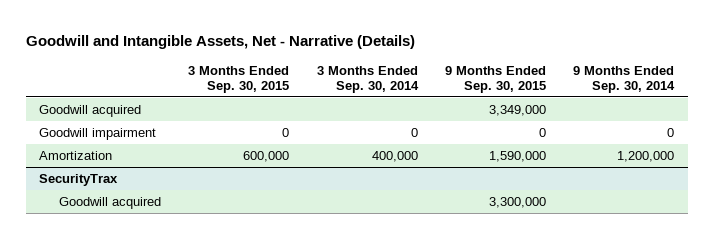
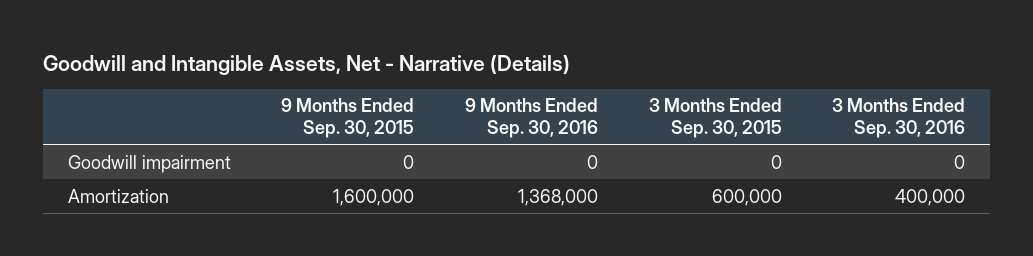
- | 3 Months Ended Sep. 30, 2015 | 3 Months Ended Sep. 30, 2014 | 9 Months Ended Sep. 30, 2015 | 9 Months Ended Sep. 30, 2014
+ | 9 Months Ended Sep. 30, 2015 | 9 Months Ended Sep. 30, 2016 | 3 Months Ended Sep. 30, 2015 | 3 Months Ended Sep. 30, 2016
- Goodwill acquired | | | 3,349,000 |
- Amortization | 600,000 | 400,000 | 1,590,000 | 1,200,000
- SecurityTrax
- Goodwill acquired | | | 3,300,000 |
+ Amortization | 1,600,000 | 1,368,000 | 600,000 | 400,000

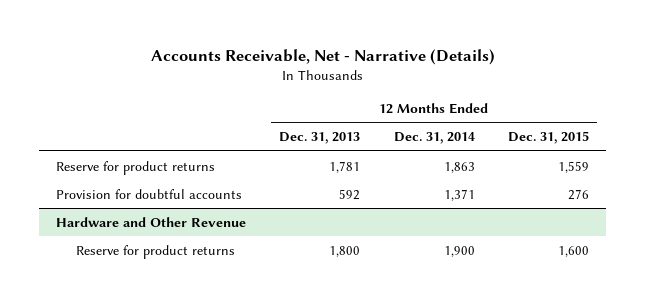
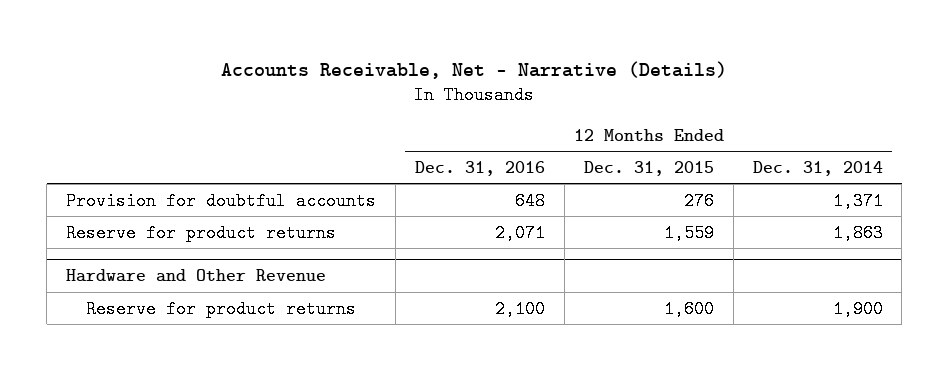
- | 12 Months Ended Dec. 31, 2013 | 12 Months Ended Dec. 31, 2014 | 12 Months Ended Dec. 31, 2015
+ | 12 Months Ended Dec. 31, 2016 | 12 Months Ended Dec. 31, 2015 | 12 Months Ended Dec. 31, 2014
moved down: Reserve for product returns | 2,071 | 1,559 | 1,863

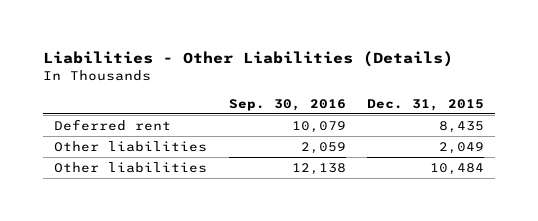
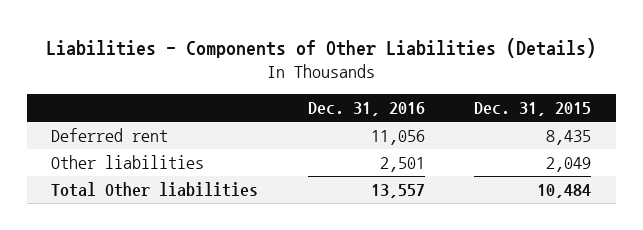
- Liabilities - Other Liabilities (Details)
+ Liabilities - Components of Other Liabilities (Details)
- | Sep. 30, 2016 | Dec. 31, 2015
+ | Dec. 31, 2016 | Dec. 31, 2015
- Other liabilities | 12,138 | 10,484
+ Total Other liabilities | 13,557 | 10,484

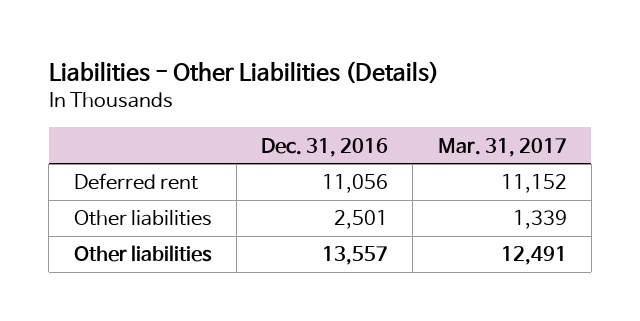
- Liabilities - Components of Other Liabilities (Details)
+ Liabilities - Other Liabilities (Details)
- | Dec. 31, 2016 | Dec. 31, 2015
+ | Dec. 31, 2016 | Mar. 31, 2017
- Total Other liabilities | 13,557 | 10,484
+ Other liabilities | 13,557 | 12,491

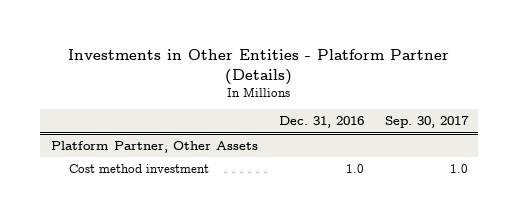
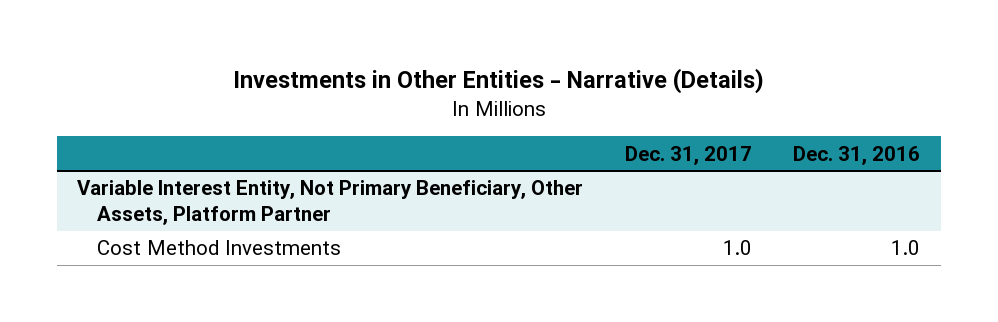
- Investments in Other Entities - Platform Partner (Details)
+ Investments in Other Entities - Narrative (Details)
- | Dec. 31, 2016 | Sep. 30, 2017
+ | Dec. 31, 2017 | Dec. 31, 2016
- Platform Partner, Other Assets
- Cost method investment | 1.0 | 1.0
+ Variable Interest Entity, Not Primary Beneficiary, Other Assets, Platform Partner
+ Cost Method Investments | 1.0 | 1.0

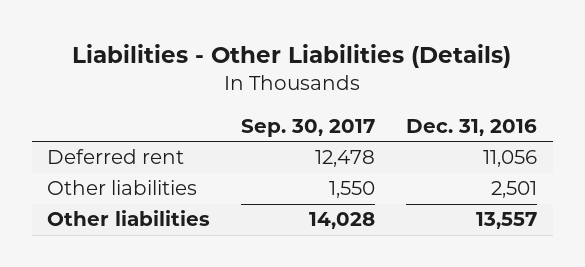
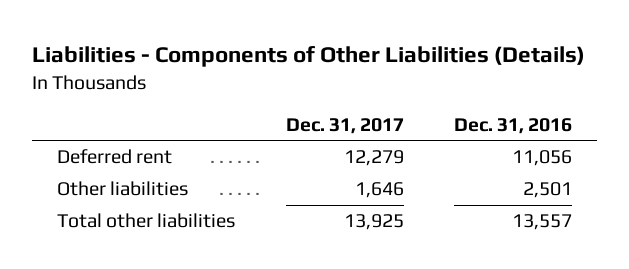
- Liabilities - Other Liabilities (Details)
+ Liabilities - Components of Other Liabilities (Details)
- | Sep. 30, 2017 | Dec. 31, 2016
+ | Dec. 31, 2017 | Dec. 31, 2016
- Other liabilities | 14,028 | 13,557
+ Total other liabilities | 13,925 | 13,557

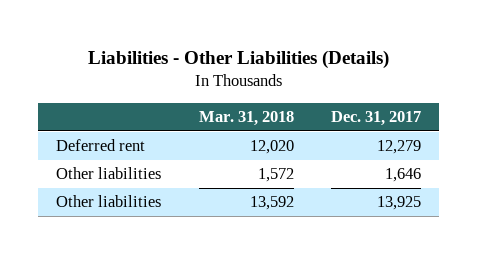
- Liabilities - Components of Other Liabilities (Details)
+ Liabilities - Other Liabilities (Details)
- | Dec. 31, 2017 | Dec. 31, 2016
+ | Mar. 31, 2018 | Dec. 31, 2017
- Total other liabilities | 13,925 | 13,557
+ Other liabilities | 13,592 | 13,925

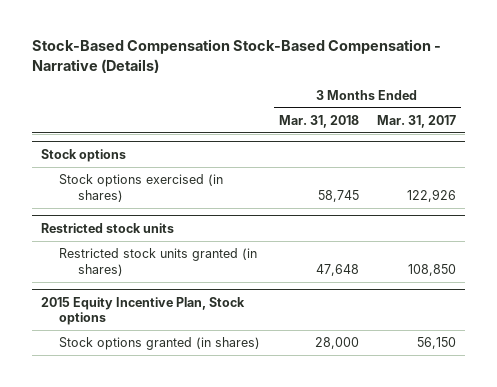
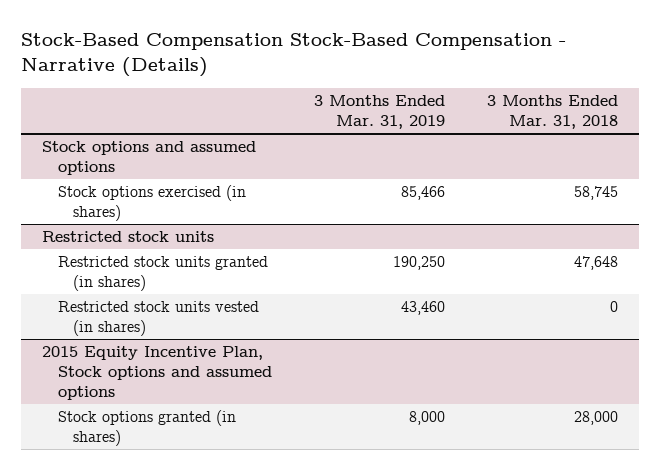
- | 3 Months Ended Mar. 31, 2018 | 3 Months Ended Mar. 31, 2017
+ | 3 Months Ended Mar. 31, 2019 | 3 Months Ended Mar. 31, 2018
- Stock options
+ Stock options and assumed options
- 2015 Equity Incentive Plan, Stock options
@ Restricted stock units
+ Restricted stock units vested (in shares) | 43,460 | 0
+ 2015 Equity Incentive Plan, Stock options and assumed options

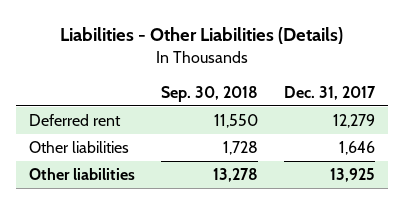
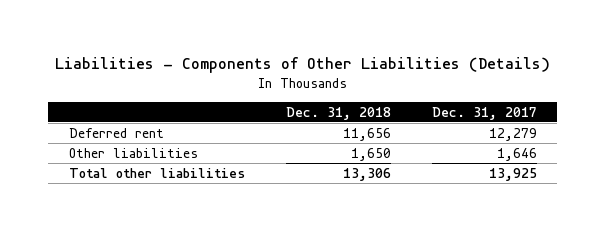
- Liabilities - Other Liabilities (Details)
+ Liabilities - Components of Other Liabilities (Details)
- | Sep. 30, 2018 | Dec. 31, 2017
+ | Dec. 31, 2018 | Dec. 31, 2017
- Other liabilities | 13,278 | 13,925
+ Total other liabilities | 13,306 | 13,925

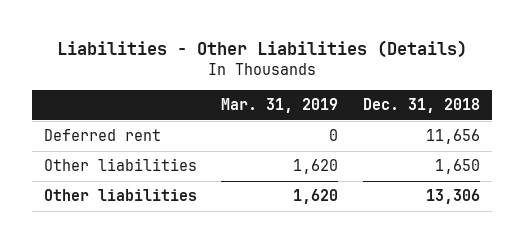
- Liabilities - Components of Other Liabilities (Details)
+ Liabilities - Other Liabilities (Details)
- | Dec. 31, 2018 | Dec. 31, 2017
+ | Mar. 31, 2019 | Dec. 31, 2018
- Total other liabilities | 13,306 | 13,925
+ Other liabilities | 1,620 | 13,306

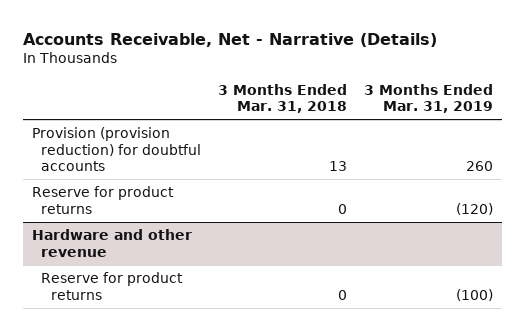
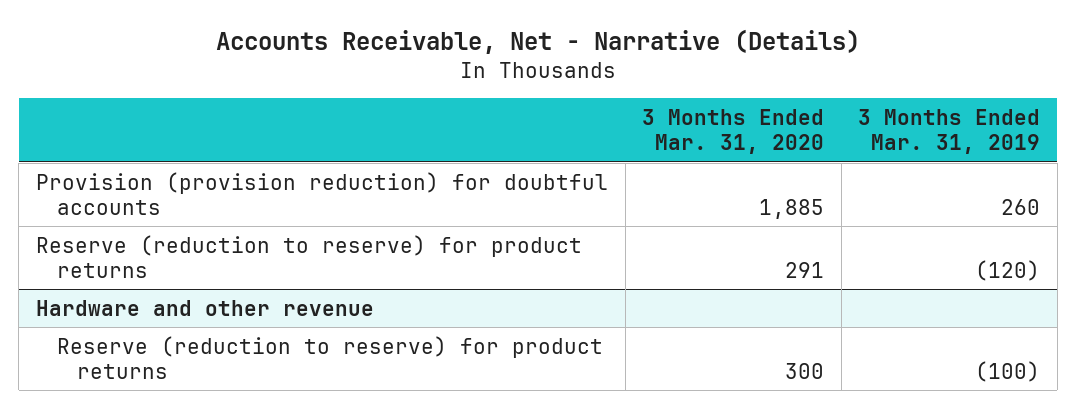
- | 3 Months Ended Mar. 31, 2018 | 3 Months Ended Mar. 31, 2019
+ | 3 Months Ended Mar. 31, 2020 | 3 Months Ended Mar. 31, 2019
- Reserve for product returns | 0 | (120)
+ Reserve (reduction to reserve) for product returns | 291 | (120)
@ Hardware and other revenue
- Reserve for product returns | 0 | (100)
+ Reserve (reduction to reserve) for product returns | 300 | (100)

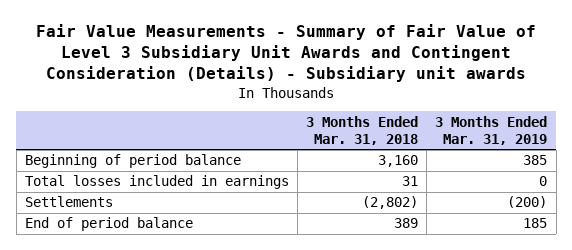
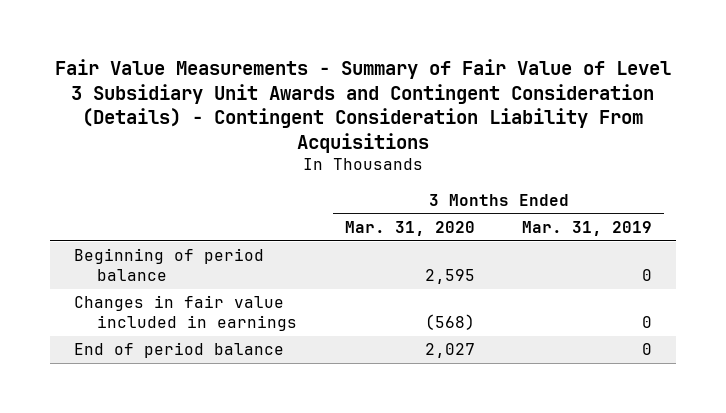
- Fair Value Measurements - Summary of Fair Value of Level 3 Subsidiary Unit Awards and Contingent Consideration (Details) - Subsidiary unit awards
+ Fair Value Measurements - Summary of Fair Value of Level 3 Subsidiary Unit Awards and Contingent Consideration (Details) - Contingent Consideration Liability From Acquisitions
- | 3 Months Ended Mar. 31, 2018 | 3 Months Ended Mar. 31, 2019
+ | 3 Months Ended Mar. 31, 2020 | 3 Months Ended Mar. 31, 2019
- Beginning of period balance | 3,160 | 385
- Total losses included in earnings | 31 | 0
- Settlements | (2,802) | (200)
- End of period balance | 389 | 185
+ Beginning of period balance | 2,595 | 0
+ Changes in fair value included in earnings | (568) | 0
+ End of period balance | 2,027 | 0

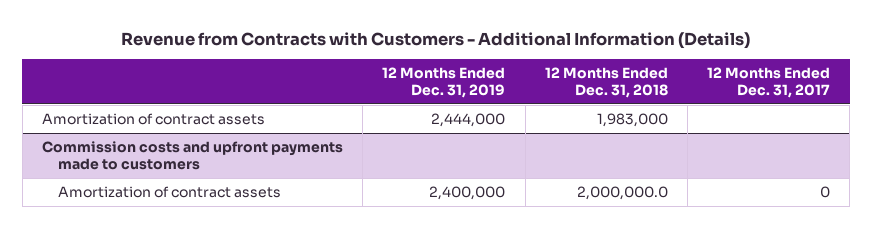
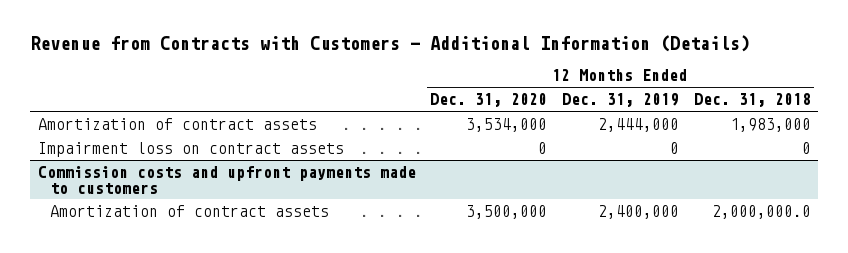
- | 12 Months Ended Dec. 31, 2019 | 12 Months Ended Dec. 31, 2018 | 12 Months Ended Dec. 31, 2017
+ | 12 Months Ended Dec. 31, 2020 | 12 Months Ended Dec. 31, 2019 | 12 Months Ended Dec. 31, 2018
+ Impairment loss on contract assets | 0 | 0 | 0

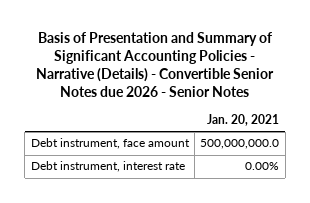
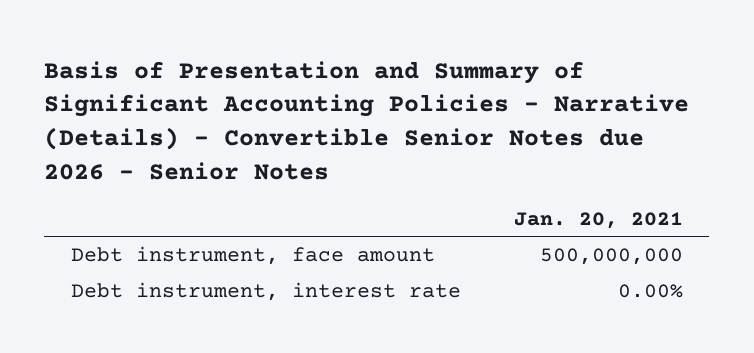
- Debt instrument, face amount | 500,000,000.0
+ Debt instrument, face amount | 500,000,000

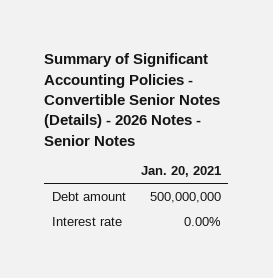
- Basis of Presentation and Summary of Significant Accounting Policies - Narrative (Details) - Convertible Senior Notes due 2026 - Senior Notes
+ Summary of Significant Accounting Policies - Convertible Senior Notes (Details) - 2026 Notes - Senior Notes
- Debt instrument, face amount | 500,000,000
- Debt instrument, interest rate | 0.00%
+ Debt amount | 500,000,000
+ Interest rate | 0.00%

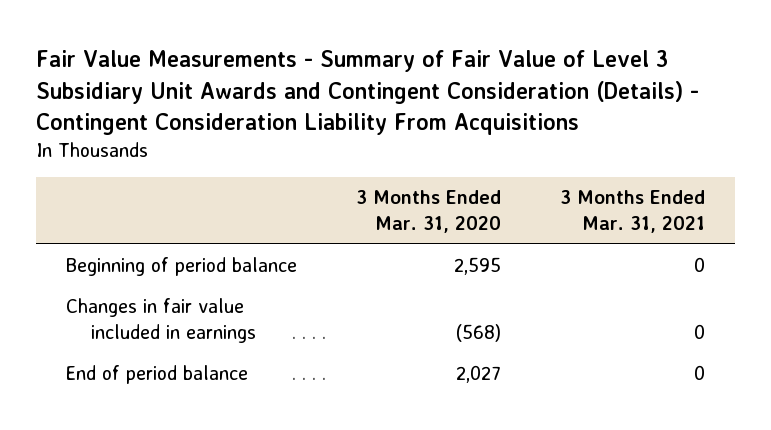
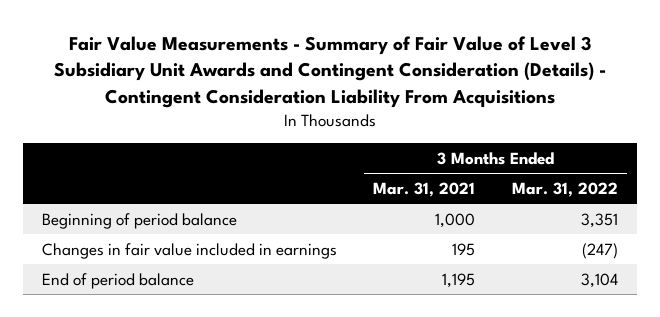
- | 3 Months Ended Mar. 31, 2020 | 3 Months Ended Mar. 31, 2021
+ | 3 Months Ended Mar. 31, 2021 | 3 Months Ended Mar. 31, 2022
- Beginning of period balance | 2,595 | 0
- Changes in fair value included in earnings | (568) | 0
- End of period balance | 2,027 | 0
+ Beginning of period balance | 1,000 | 3,351
+ Changes in fair value included in earnings | 195 | (247)
+ End of period balance | 1,195 | 3,104

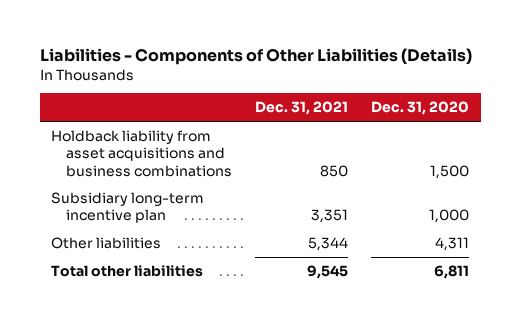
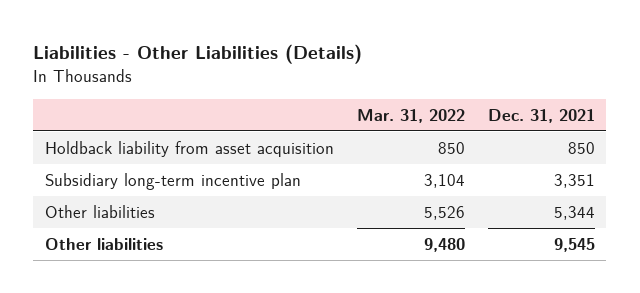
- Liabilities - Components of Other Liabilities (Details)
+ Liabilities - Other Liabilities (Details)
- | Dec. 31, 2021 | Dec. 31, 2020
+ | Mar. 31, 2022 | Dec. 31, 2021
- Holdback liability from asset acquisitions and business combinations | 850 | 1,500
+ Holdback liability from asset acquisition | 850 | 850
- Total other liabilities | 9,545 | 6,811
+ Other liabilities | 9,480 | 9,545

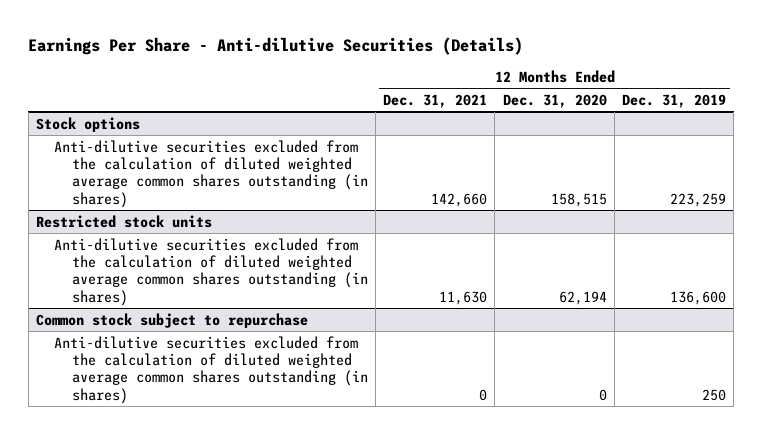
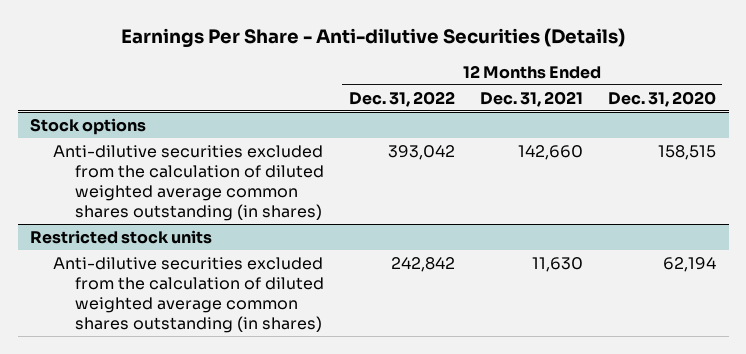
- | 12 Months Ended Dec. 31, 2021 | 12 Months Ended Dec. 31, 2020 | 12 Months Ended Dec. 31, 2019
+ | 12 Months Ended Dec. 31, 2022 | 12 Months Ended Dec. 31, 2021 | 12 Months Ended Dec. 31, 2020
- Common stock subject to repurchase
- Anti-dilutive securities excluded from the calculation of diluted weighted average common shares outstanding (in shares) | 0 | 0 | 250

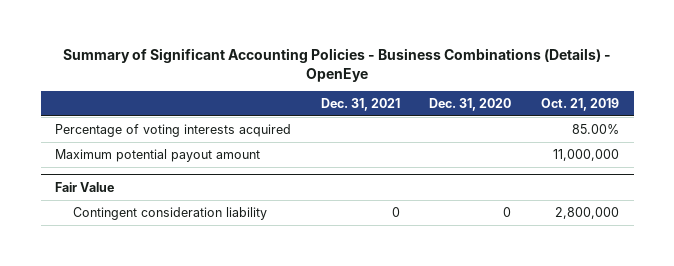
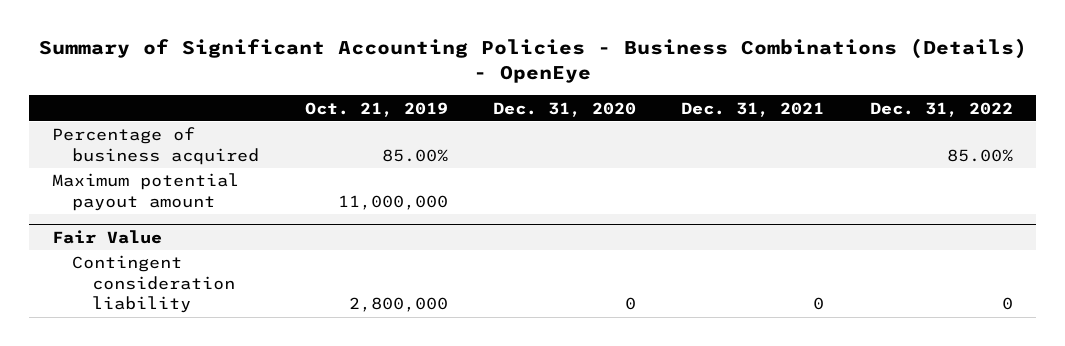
- | Dec. 31, 2021 | Dec. 31, 2020 | Oct. 21, 2019
+ | Oct. 21, 2019 | Dec. 31, 2020 | Dec. 31, 2021 | Dec. 31, 2022
- Percentage of voting interests acquired | | | 85.00%
+ Percentage of business acquired | 85.00% | | | 85.00%

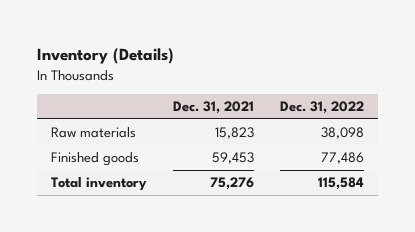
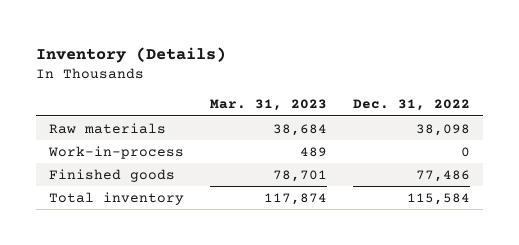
- | Dec. 31, 2021 | Dec. 31, 2022
+ | Mar. 31, 2023 | Dec. 31, 2022
+ Work-in-process | 489 | 0

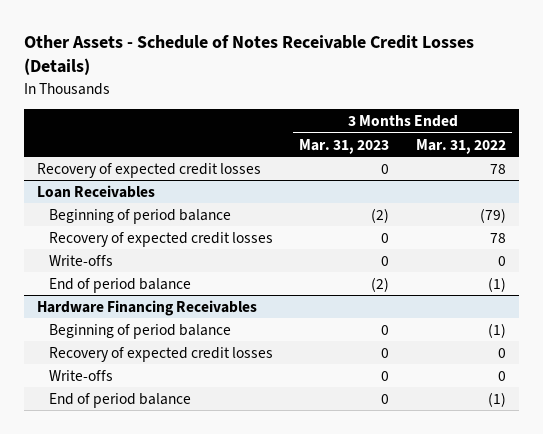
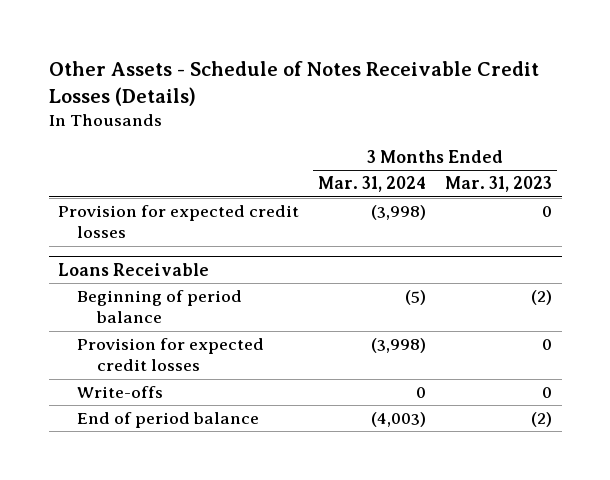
- | 3 Months Ended Mar. 31, 2023 | 3 Months Ended Mar. 31, 2022
+ | 3 Months Ended Mar. 31, 2024 | 3 Months Ended Mar. 31, 2023
- Recovery of expected credit losses | 0 | 78
- Loan Receivables
+ Provision for expected credit losses | (3,998) | 0
+ Loans Receivable
- Recovery of expected credit losses | 0 | 78
+ Provision for expected credit losses | (3,998) | 0
- Hardware Financing Receivables
- Beginning of period balance | 0 | (1)
- Recovery of expected credit losses | 0 | 0
- Write-offs | 0 | 0
- End of period balance | 0 | (1)

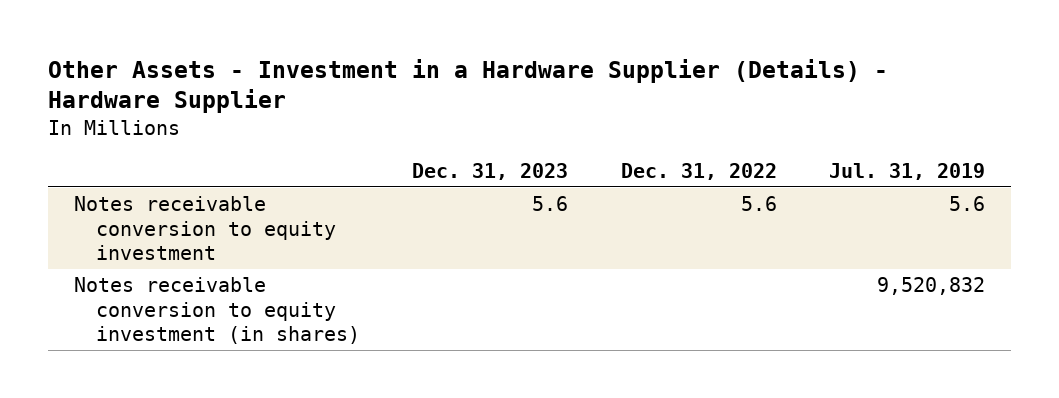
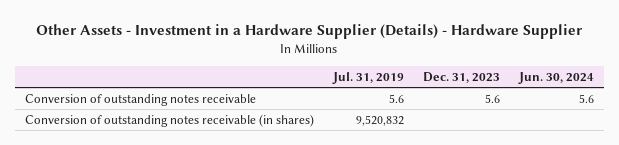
- | Dec. 31, 2023 | Dec. 31, 2022 | Jul. 31, 2019
+ | Jul. 31, 2019 | Dec. 31, 2023 | Jun. 30, 2024
- Notes receivable conversion to equity investment | 5.6 | 5.6 | 5.6
- Notes receivable conversion to equity investment (in shares) | | | 9,520,832
+ Conversion of outstanding notes receivable | 5.6 | 5.6 | 5.6
+ Conversion of outstanding notes receivable (in shares) | 9,520,832 | |

